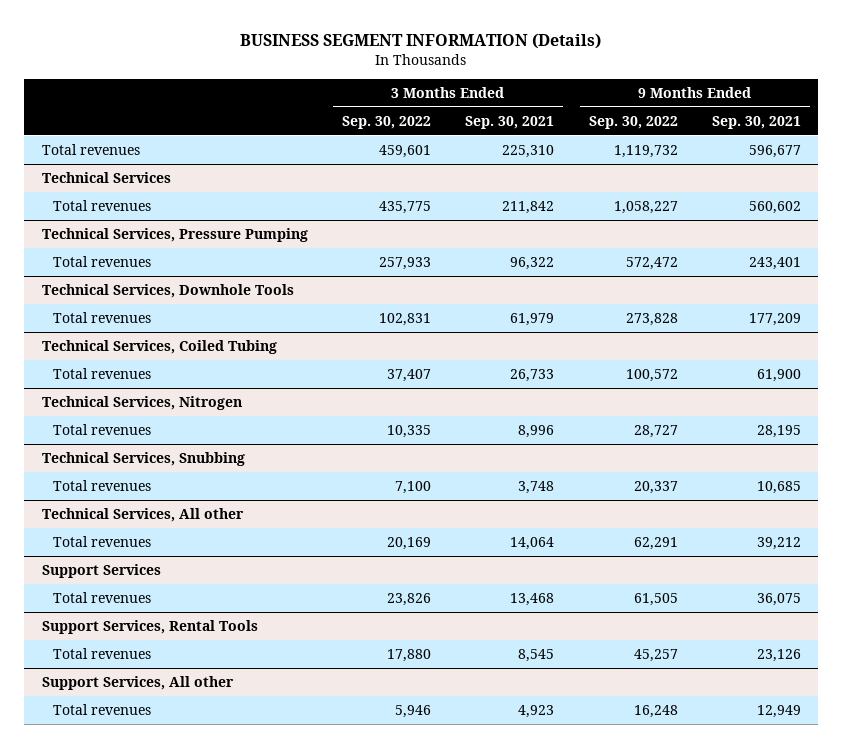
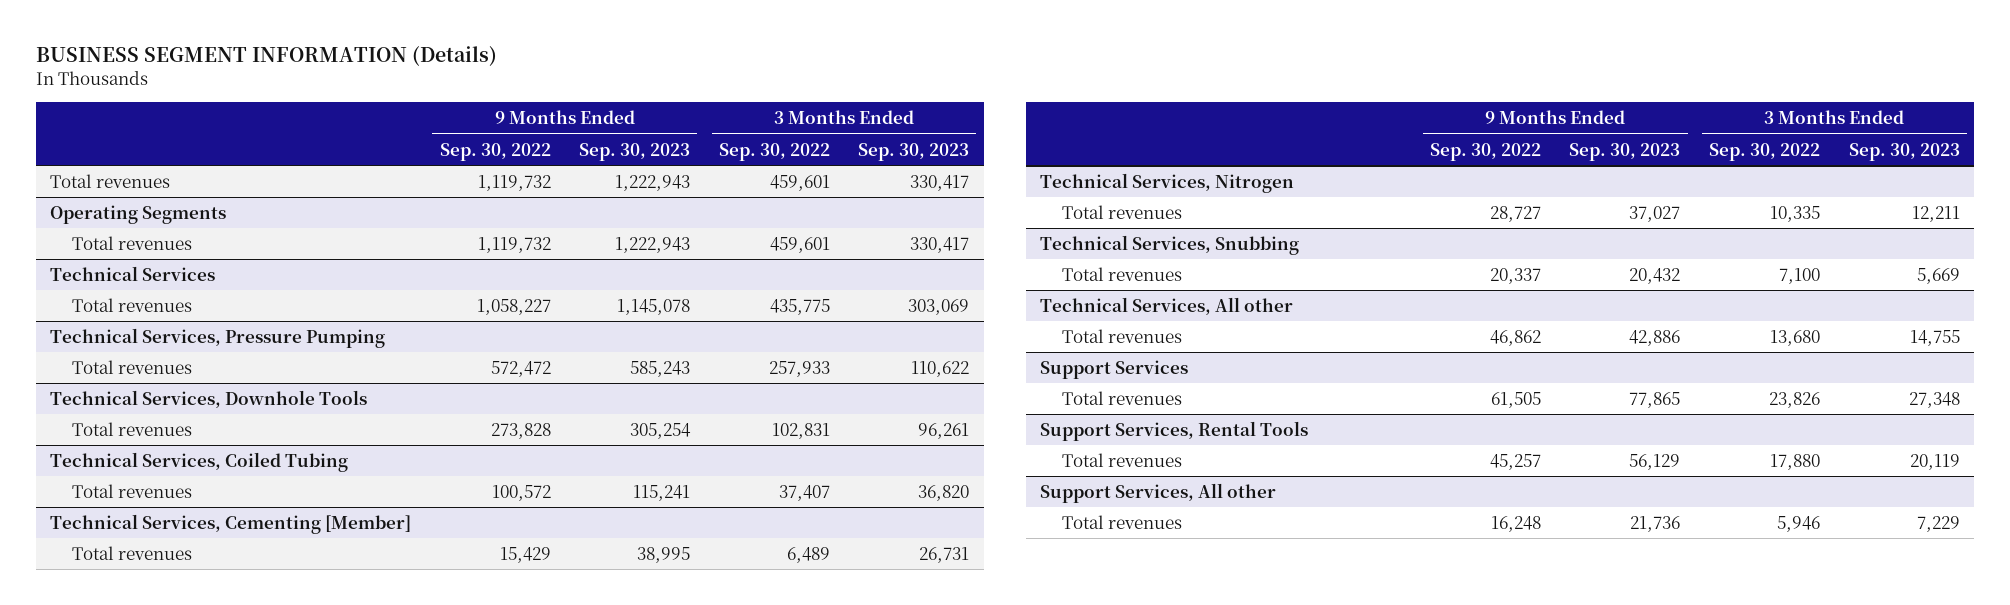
- | 3 Months Ended Sep. 30, 2022 | 3 Months Ended Sep. 30, 2021 | 9 Months Ended Sep. 30, 2022 | 9 Months Ended Sep. 30, 2021
+ | 9 Months Ended Sep. 30, 2022 | 9 Months Ended Sep. 30, 2023 | 3 Months Ended Sep. 30, 2022 | 3 Months Ended Sep. 30, 2023
+ Operating Segments
+ Total revenues | 1,119,732 | 1,222,943 | 459,601 | 330,417
+ Technical Services, Cementing [Member]
+ Total revenues | 15,429 | 38,995 | 6,489 | 26,731
@ Technical Services, All other
- Total revenues | 20,169 | 14,064 | 62,291 | 39,212
+ Total revenues | 46,862 | 42,886 | 13,680 | 14,755

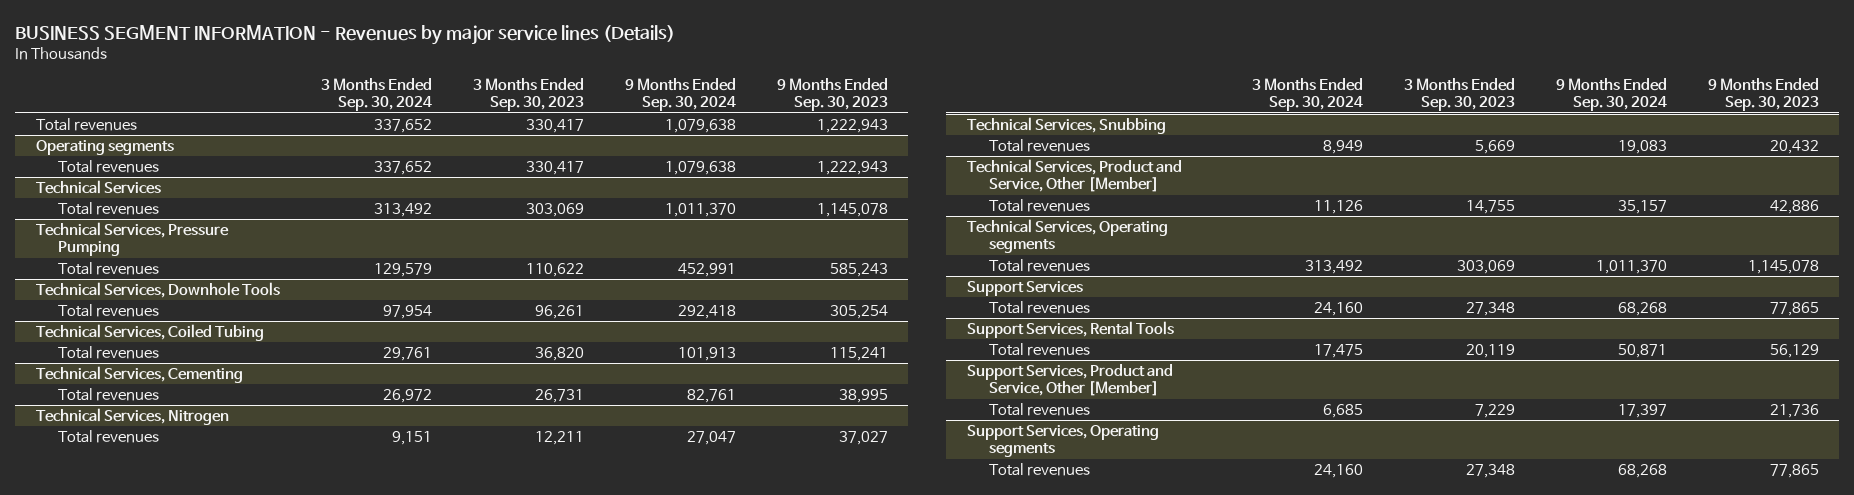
- BUSINESS SEGMENT INFORMATION (Details)
+ BUSINESS SEGMENT INFORMATION - Revenues by major service lines (Details)
- | 9 Months Ended Sep. 30, 2022 | 9 Months Ended Sep. 30, 2023 | 3 Months Ended Sep. 30, 2022 | 3 Months Ended Sep. 30, 2023
+ | 3 Months Ended Sep. 30, 2024 | 3 Months Ended Sep. 30, 2023 | 9 Months Ended Sep. 30, 2024 | 9 Months Ended Sep. 30, 2023
- Operating Segments
+ Operating segments
- Technical Services, Cementing [Member]
+ Technical Services, Cementing
- Technical Services, All other
+ Technical Services, Product and Service, Other [Member]
+ Technical Services, Operating segments
+ Total revenues | 313,492 | 303,069 | 1,011,370 | 1,145,078
- Support Services, All other
+ Support Services, Product and Service, Other [Member]
+ Support Services, Operating segments
+ Total revenues | 24,160 | 27,348 | 68,268 | 77,865

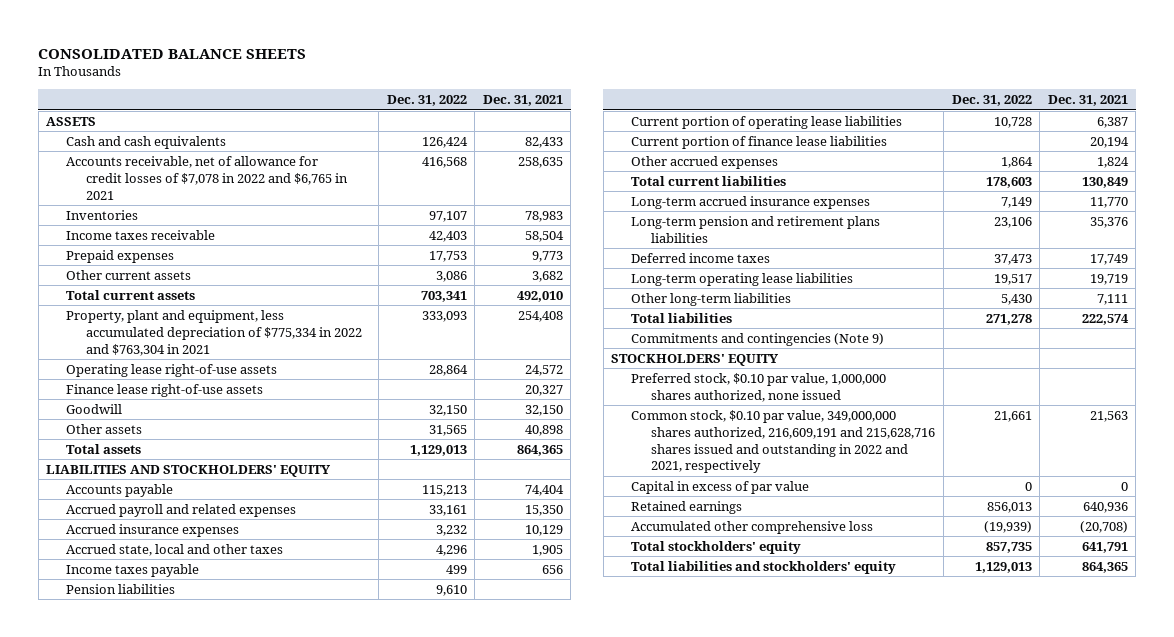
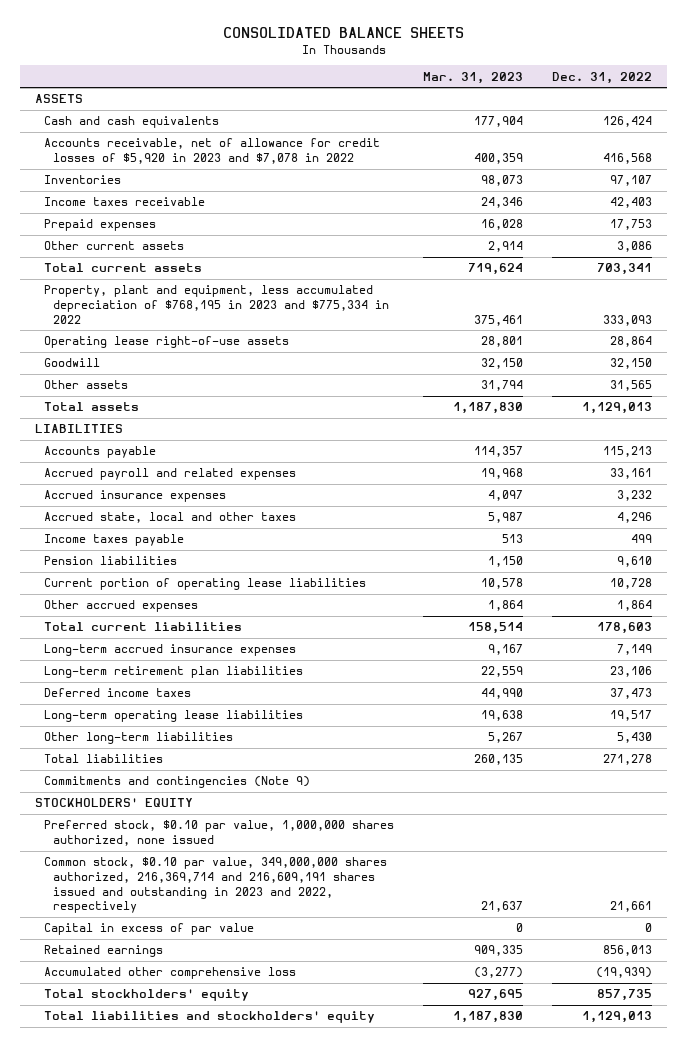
- | Dec. 31, 2022 | Dec. 31, 2021
+ | Mar. 31, 2023 | Dec. 31, 2022
- Accounts receivable, net of allowance for credit losses of $7,078 in 2022 and $6,765 in 2021 | 416,568 | 258,635
+ Accounts receivable, net of allowance for credit losses of $5,920 in 2023 and $7,078 in 2022 | 400,359 | 416,568
- Property, plant and equipment, less accumulated depreciation of $775,334 in 2022 and $763,304 in 2021 | 333,093 | 254,408
+ Property, plant and equipment, less accumulated depreciation of $768,195 in 2023 and $775,334 in 2022 | 375,461 | 333,093
- Finance lease right-of-use assets | | 20,327
- LIABILITIES AND STOCKHOLDERS' EQUITY
+ LIABILITIES
- Current portion of finance lease liabilities | | 20,194
- Long-term pension and retirement plans liabilities | 23,106 | 35,376
+ Long-term retirement plan liabilities | 22,559 | 23,106
- Common stock, $0.10 par value, 349,000,000 shares authorized, 216,609,191 and 215,628,716 shares issued and outstanding in 2022 and 2021, respectively | 21,661 | 21,563
+ Common stock, $0.10 par value, 349,000,000 shares authorized, 216,369,714 and 216,609,191 shares issued and outstanding in 2023 and 2022, respectively | 21,637 | 21,661

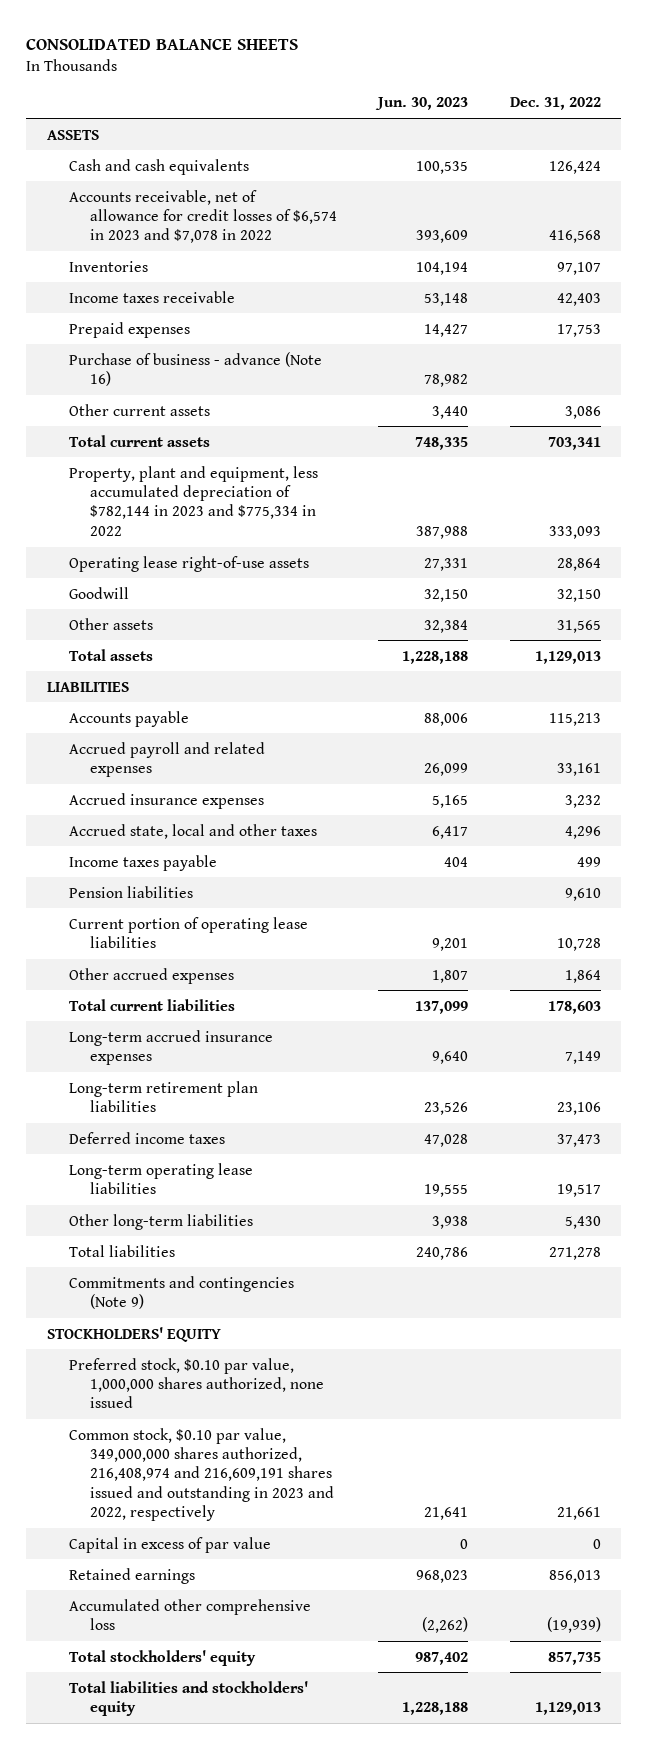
- | Mar. 31, 2023 | Dec. 31, 2022
+ | Jun. 30, 2023 | Dec. 31, 2022
- Accounts receivable, net of allowance for credit losses of $5,920 in 2023 and $7,078 in 2022 | 400,359 | 416,568
+ Accounts receivable, net of allowance for credit losses of $6,574 in 2023 and $7,078 in 2022 | 393,609 | 416,568
+ Purchase of business - advance (Note 16) | 78,982 |
- Property, plant and equipment, less accumulated depreciation of $768,195 in 2023 and $775,334 in 2022 | 375,461 | 333,093
+ Property, plant and equipment, less accumulated depreciation of $782,144 in 2023 and $775,334 in 2022 | 387,988 | 333,093
- Common stock, $0.10 par value, 349,000,000 shares authorized, 216,369,714 and 216,609,191 shares issued and outstanding in 2023 and 2022, respectively | 21,637 | 21,661
+ Common stock, $0.10 par value, 349,000,000 shares authorized, 216,408,974 and 216,609,191 shares issued and outstanding in 2023 and 2022, respectively | 21,641 | 21,661

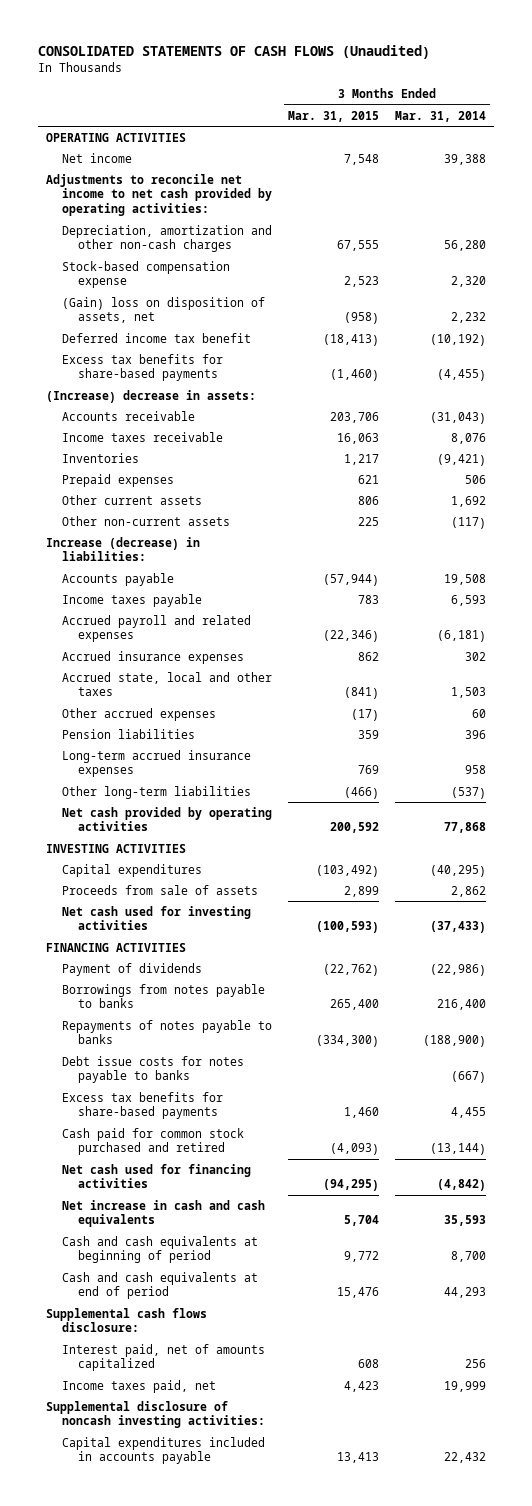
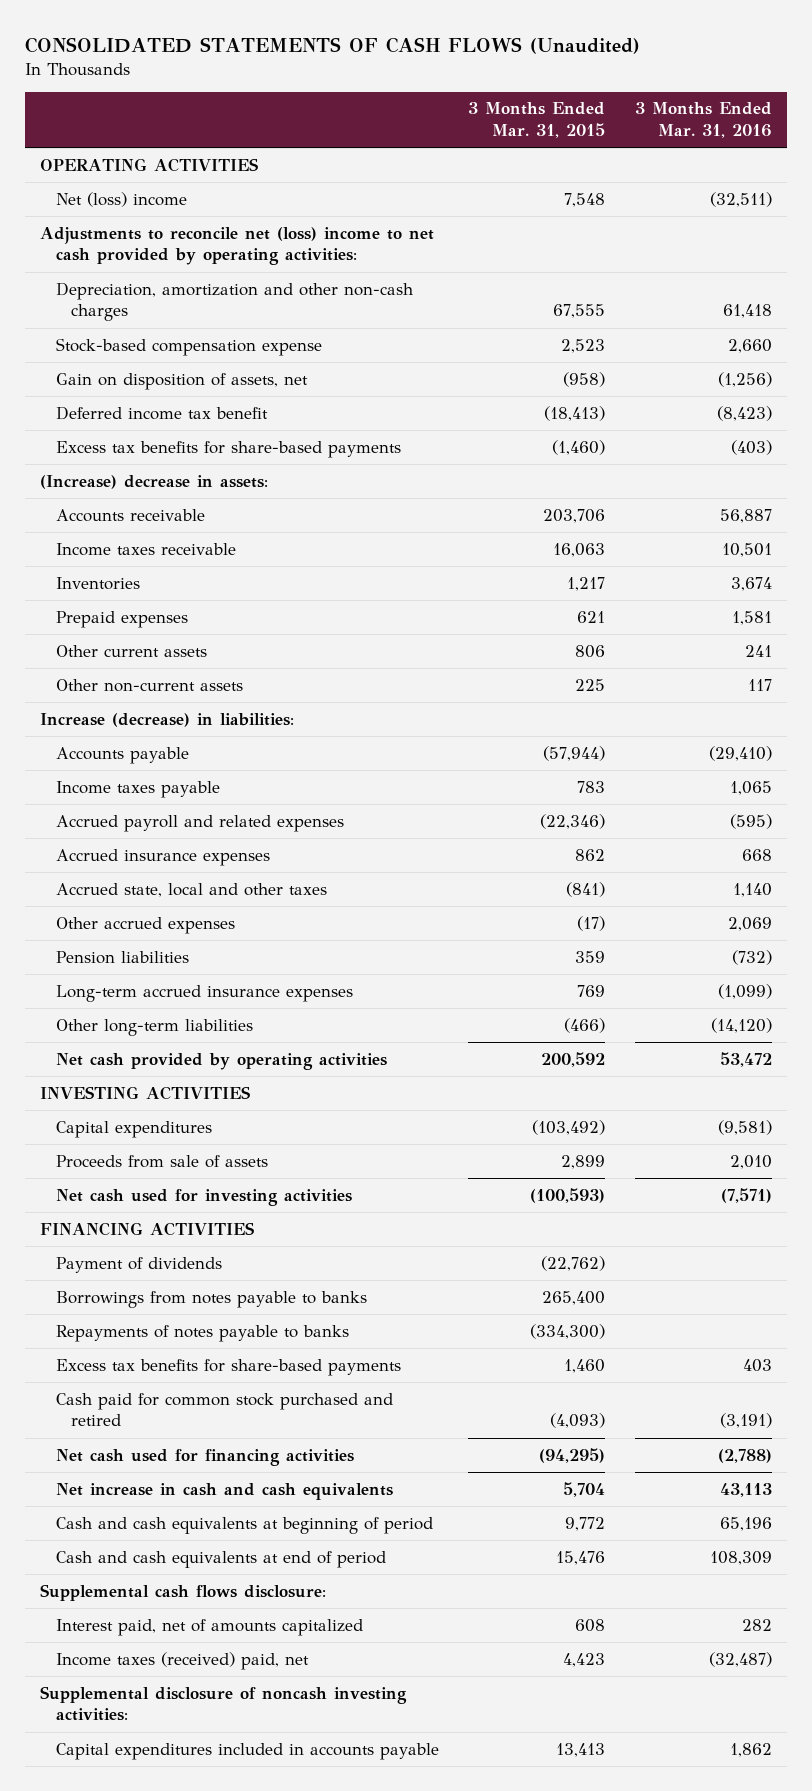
- | 3 Months Ended Mar. 31, 2015 | 3 Months Ended Mar. 31, 2014
+ | 3 Months Ended Mar. 31, 2015 | 3 Months Ended Mar. 31, 2016
- Net income | 7,548 | 39,388
- Adjustments to reconcile net income to net cash provided by operating activities:
+ Net (loss) income | 7,548 | (32,511)
+ Adjustments to reconcile net (loss) income to net cash provided by operating activities:
- (Gain) loss on disposition of assets, net | (958) | 2,232
+ Gain on disposition of assets, net | (958) | (1,256)
- Debt issue costs for notes payable to banks | | (667)
- Income taxes paid, net | 4,423 | 19,999
+ Income taxes (received) paid, net | 4,423 | (32,487)

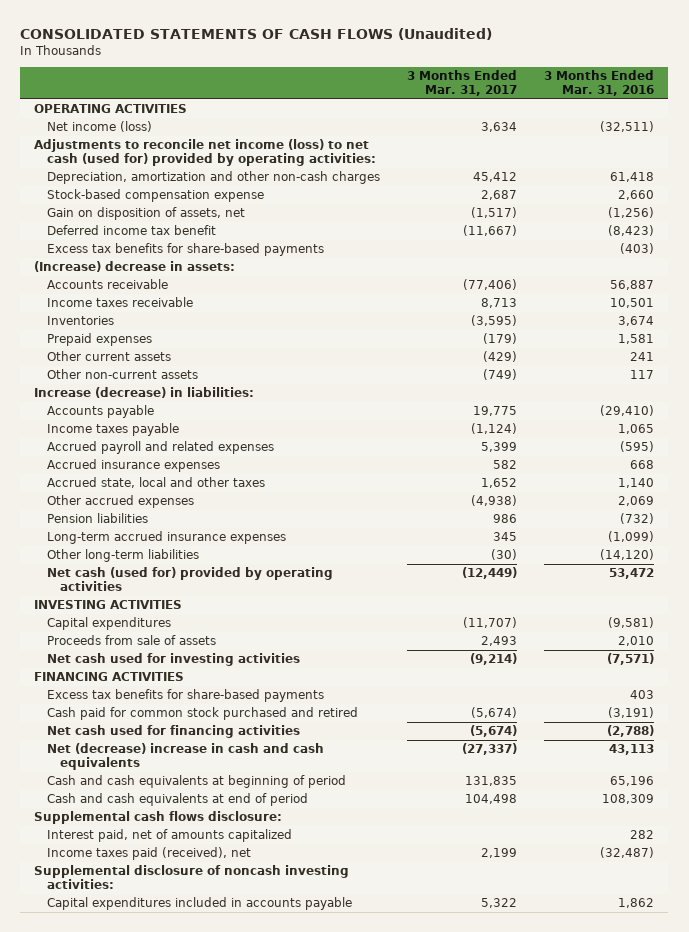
- | 3 Months Ended Mar. 31, 2015 | 3 Months Ended Mar. 31, 2016
+ | 3 Months Ended Mar. 31, 2017 | 3 Months Ended Mar. 31, 2016
- Net (loss) income | 7,548 | (32,511)
- Adjustments to reconcile net (loss) income to net cash provided by operating activities:
+ Net income (loss) | 3,634 | (32,511)
+ Adjustments to reconcile net income (loss) to net cash (used for) provided by operating activities:
- Net cash provided by operating activities | 200,592 | 53,472
+ Net cash (used for) provided by operating activities | (12,449) | 53,472
- Payment of dividends | (22,762) |
- Borrowings from notes payable to banks | 265,400 |
- Repayments of notes payable to banks | (334,300) |
- Net increase in cash and cash equivalents | 5,704 | 43,113
+ Net (decrease) increase in cash and cash equivalents | (27,337) | 43,113
- Income taxes (received) paid, net | 4,423 | (32,487)
+ Income taxes paid (received), net | 2,199 | (32,487)

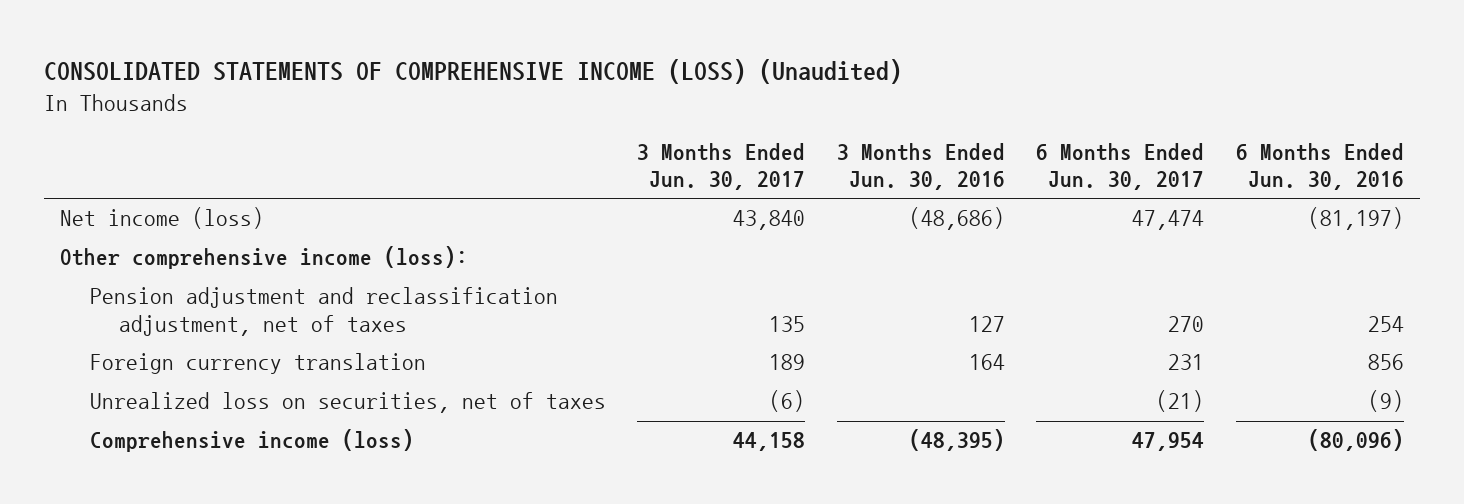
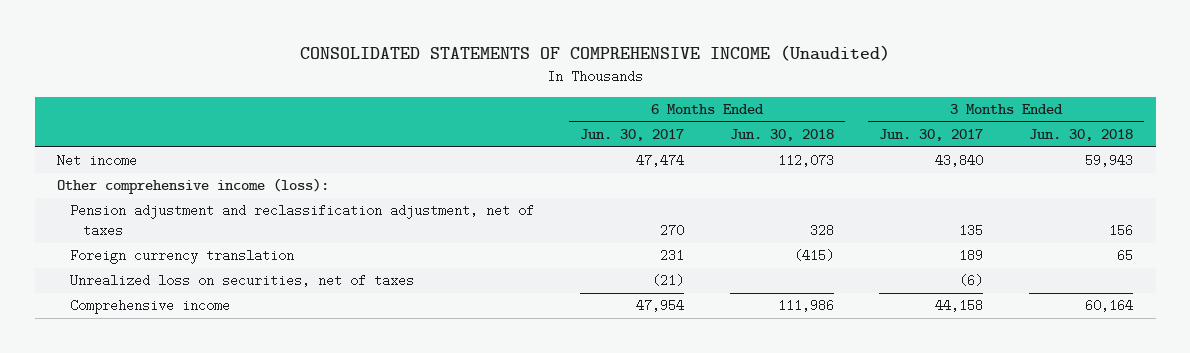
- CONSOLIDATED STATEMENTS OF COMPREHENSIVE INCOME (LOSS) (Unaudited)
+ CONSOLIDATED STATEMENTS OF COMPREHENSIVE INCOME (Unaudited)
- | 3 Months Ended Jun. 30, 2017 | 3 Months Ended Jun. 30, 2016 | 6 Months Ended Jun. 30, 2017 | 6 Months Ended Jun. 30, 2016
+ | 6 Months Ended Jun. 30, 2017 | 6 Months Ended Jun. 30, 2018 | 3 Months Ended Jun. 30, 2017 | 3 Months Ended Jun. 30, 2018
- Net income (loss) | 43,840 | (48,686) | 47,474 | (81,197)
+ Net income | 47,474 | 112,073 | 43,840 | 59,943
- Comprehensive income (loss) | 44,158 | (48,395) | 47,954 | (80,096)
+ Comprehensive income | 47,954 | 111,986 | 44,158 | 60,164

